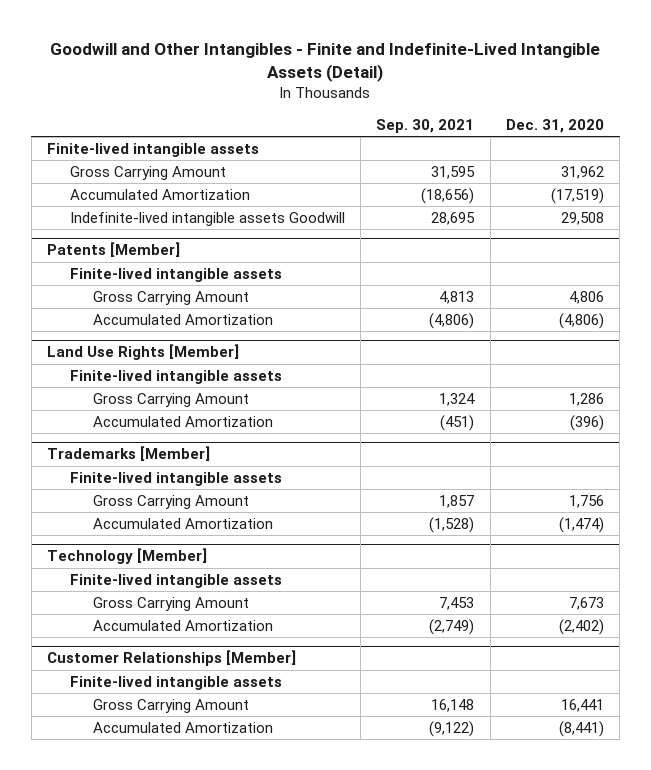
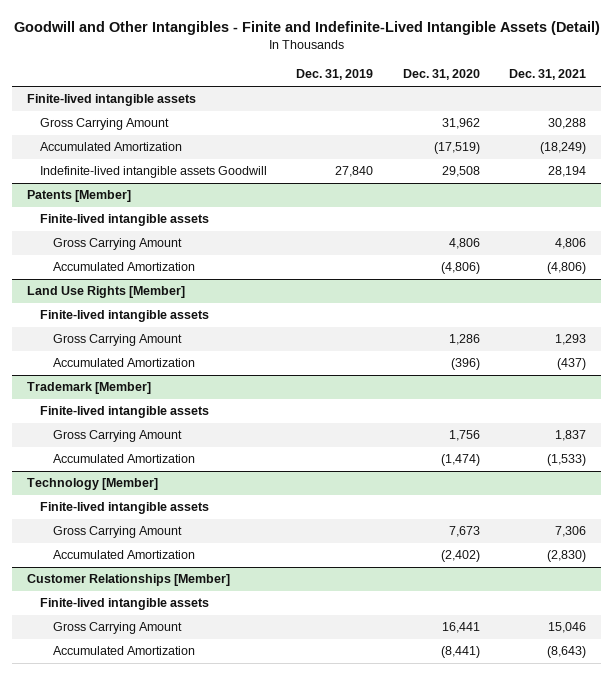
- | Sep. 30, 2021 | Dec. 31, 2020
+ | Dec. 31, 2019 | Dec. 31, 2020 | Dec. 31, 2021
- Trademarks [Member]
+ Trademark [Member]

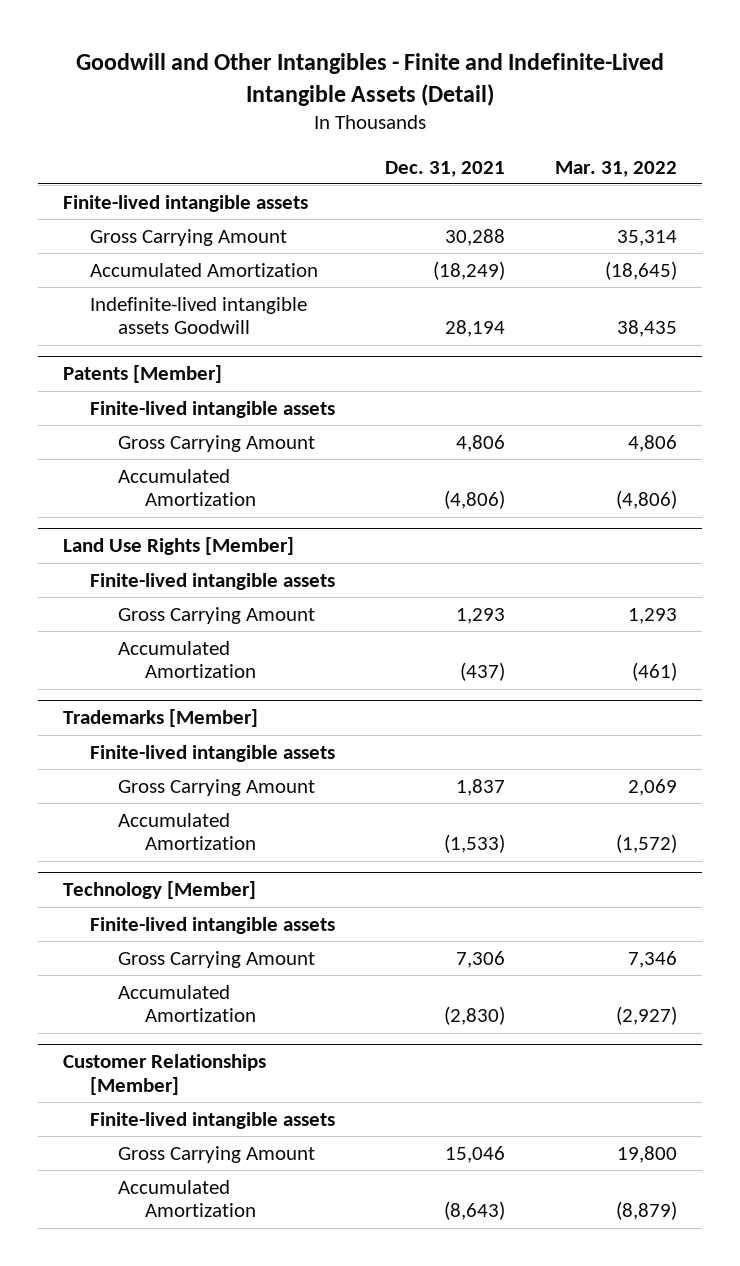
- | Dec. 31, 2019 | Dec. 31, 2020 | Dec. 31, 2021
+ | Dec. 31, 2021 | Mar. 31, 2022
- Trademark [Member]
+ Trademarks [Member]

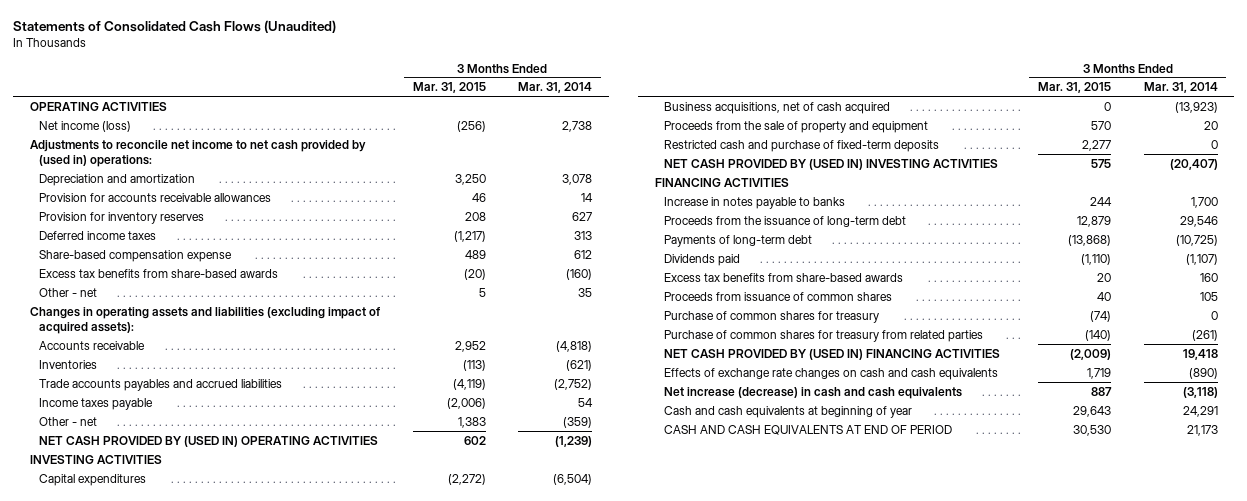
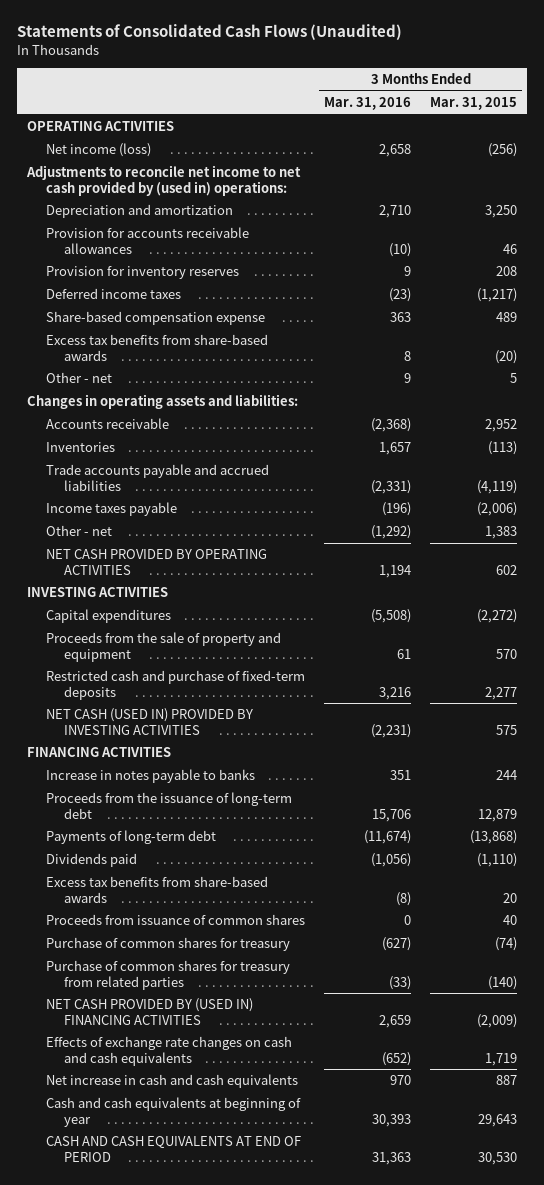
- | 3 Months Ended Mar. 31, 2015 | 3 Months Ended Mar. 31, 2014
+ | 3 Months Ended Mar. 31, 2016 | 3 Months Ended Mar. 31, 2015
- Changes in operating assets and liabilities (excluding impact of acquired assets):
+ Changes in operating assets and liabilities:
- Trade accounts payables and accrued liabilities | (4,119) | (2,752)
+ Trade accounts payable and accrued liabilities | (2,331) | (4,119)
- NET CASH PROVIDED BY (USED IN) OPERATING ACTIVITIES | 602 | (1,239)
+ NET CASH PROVIDED BY OPERATING ACTIVITIES | 1,194 | 602
- Business acquisitions, net of cash acquired | 0 | (13,923)
- NET CASH PROVIDED BY (USED IN) INVESTING ACTIVITIES | 575 | (20,407)
+ NET CASH (USED IN) PROVIDED BY INVESTING ACTIVITIES | (2,231) | 575
- Net increase (decrease) in cash and cash equivalents | 887 | (3,118)
+ Net increase in cash and cash equivalents | 970 | 887

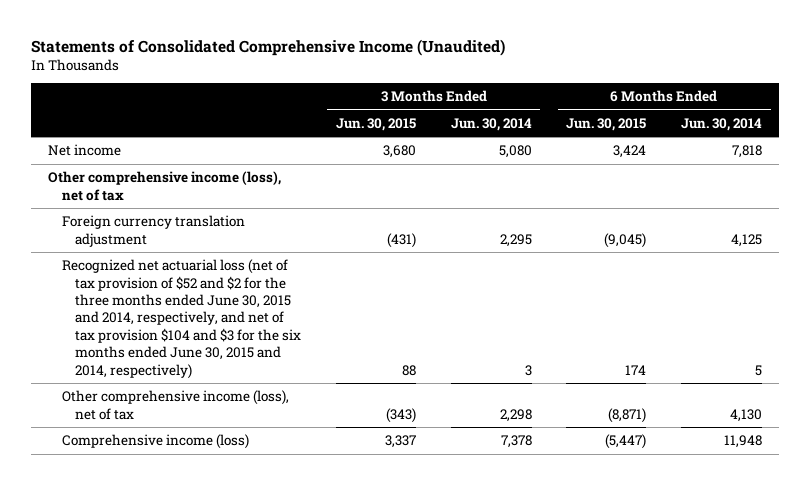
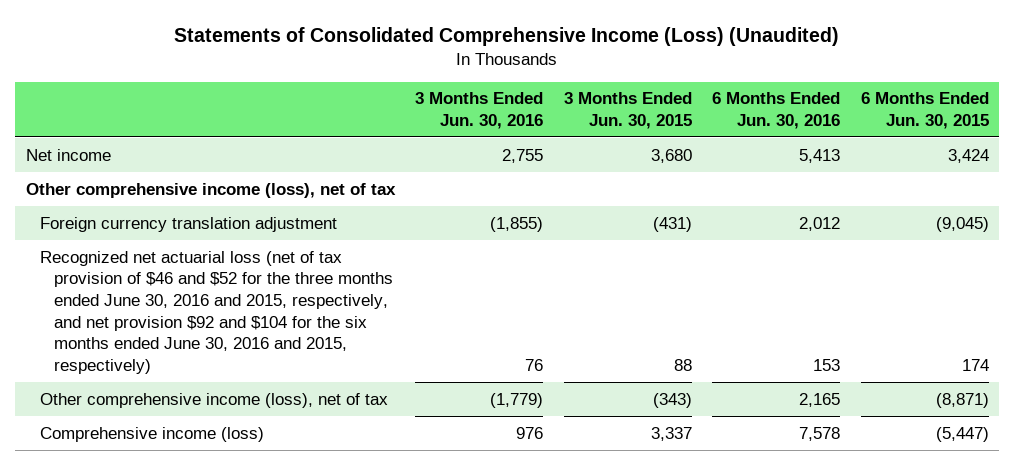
- Statements of Consolidated Comprehensive Income (Unaudited)
+ Statements of Consolidated Comprehensive Income (Loss) (Unaudited)
- | 3 Months Ended Jun. 30, 2015 | 3 Months Ended Jun. 30, 2014 | 6 Months Ended Jun. 30, 2015 | 6 Months Ended Jun. 30, 2014
+ | 3 Months Ended Jun. 30, 2016 | 3 Months Ended Jun. 30, 2015 | 6 Months Ended Jun. 30, 2016 | 6 Months Ended Jun. 30, 2015
- Recognized net actuarial loss (net of tax provision of $52 and $2 for the three months ended June 30, 2015 and 2014, respectively, and net of tax provision $104 and $3 for the six months ended June 30, 2015 and 2014, respectively) | 88 | 3 | 174 | 5
+ Recognized net actuarial loss (net of tax provision of $46 and $52 for the three months ended June 30, 2016 and 2015, respectively, and net provision $92 and $104 for the six months ended June 30, 2016 and 2015, respectively) | 76 | 88 | 153 | 174

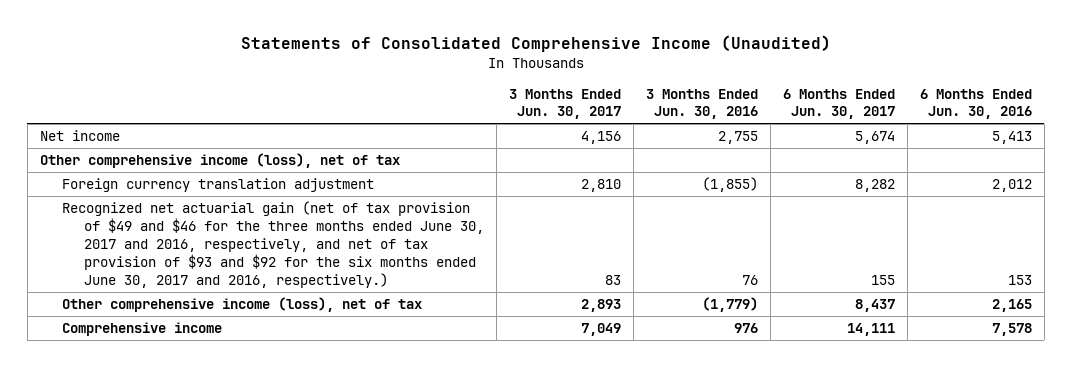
- Statements of Consolidated Comprehensive Income (Loss) (Unaudited)
+ Statements of Consolidated Comprehensive Income (Unaudited)
- | 3 Months Ended Jun. 30, 2016 | 3 Months Ended Jun. 30, 2015 | 6 Months Ended Jun. 30, 2016 | 6 Months Ended Jun. 30, 2015
+ | 3 Months Ended Jun. 30, 2017 | 3 Months Ended Jun. 30, 2016 | 6 Months Ended Jun. 30, 2017 | 6 Months Ended Jun. 30, 2016
- Recognized net actuarial loss (net of tax provision of $46 and $52 for the three months ended June 30, 2016 and 2015, respectively, and net provision $92 and $104 for the six months ended June 30, 2016 and 2015, respectively) | 76 | 88 | 153 | 174
+ Recognized net actuarial gain (net of tax provision of $49 and $46 for the three months ended June 30, 2017 and 2016, respectively, and net of tax provision of $93 and $92 for the six months ended June 30, 2017 and 2016, respectively.) | 83 | 76 | 155 | 153
- Comprehensive income (loss) | 976 | 3,337 | 7,578 | (5,447)
+ Comprehensive income | 7,049 | 976 | 14,111 | 7,578

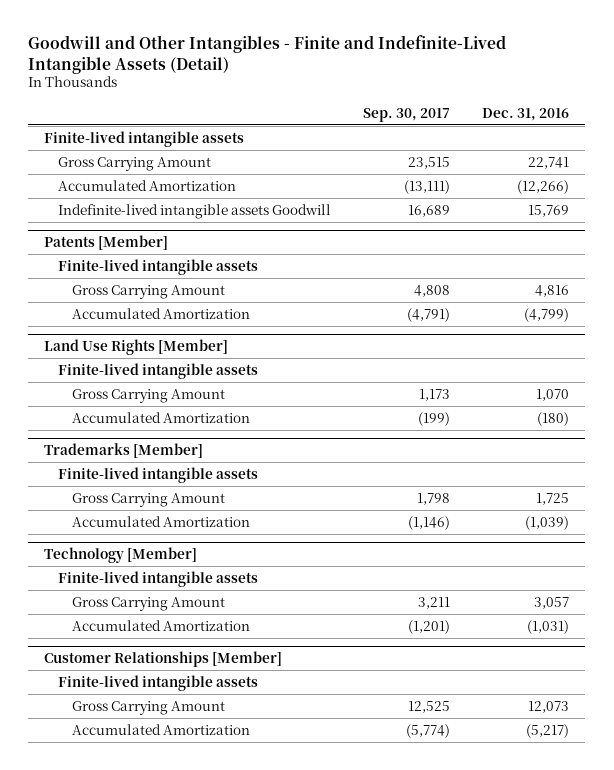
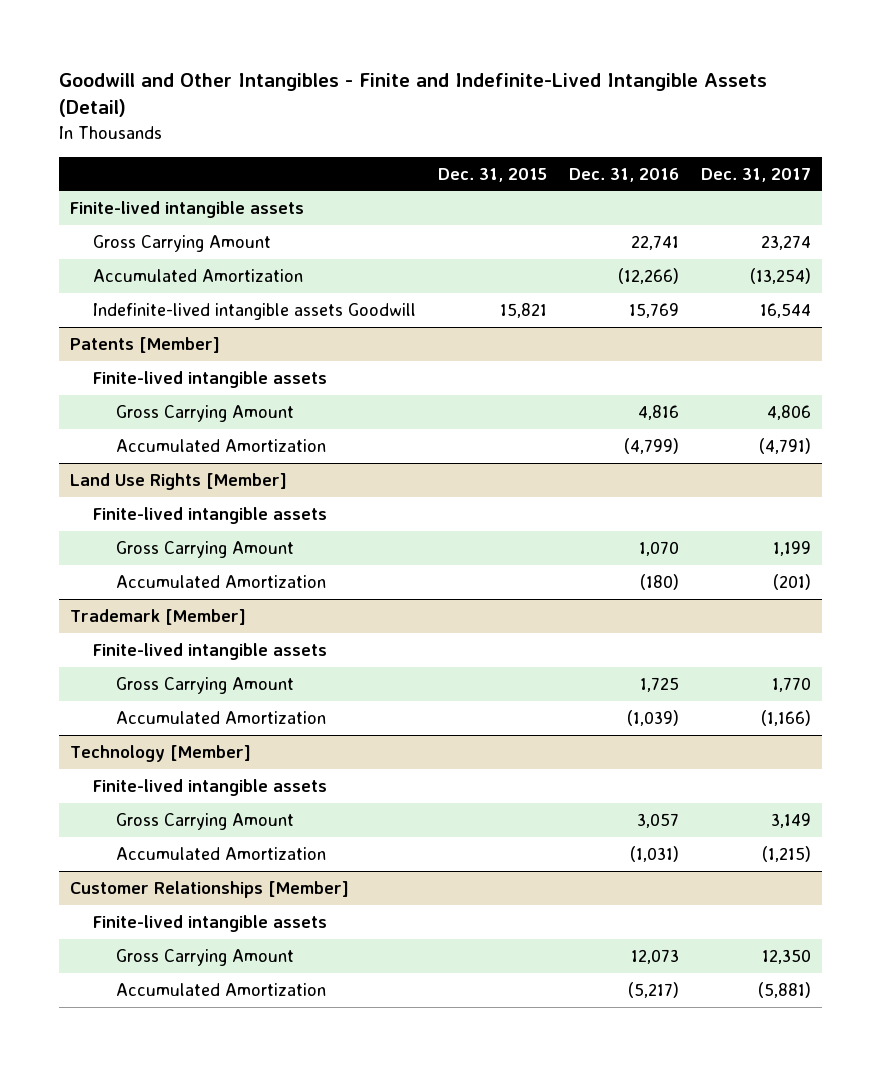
- | Sep. 30, 2017 | Dec. 31, 2016
+ | Dec. 31, 2015 | Dec. 31, 2016 | Dec. 31, 2017
- Trademarks [Member]
+ Trademark [Member]

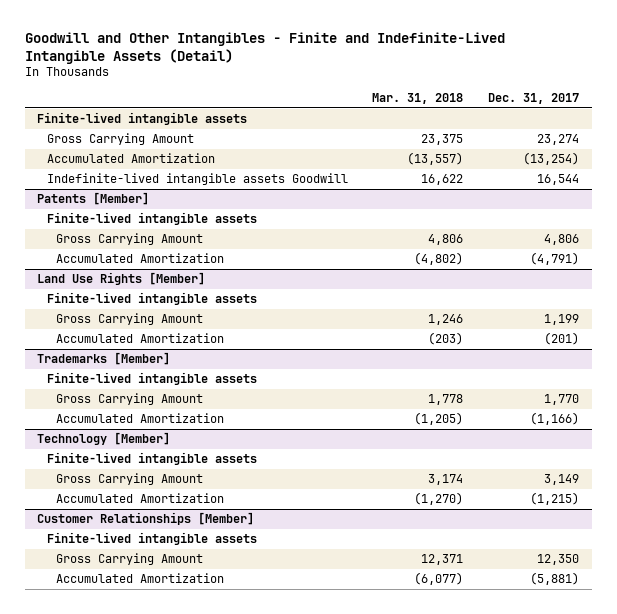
- | Dec. 31, 2015 | Dec. 31, 2016 | Dec. 31, 2017
+ | Mar. 31, 2018 | Dec. 31, 2017
- Trademark [Member]
+ Trademarks [Member]

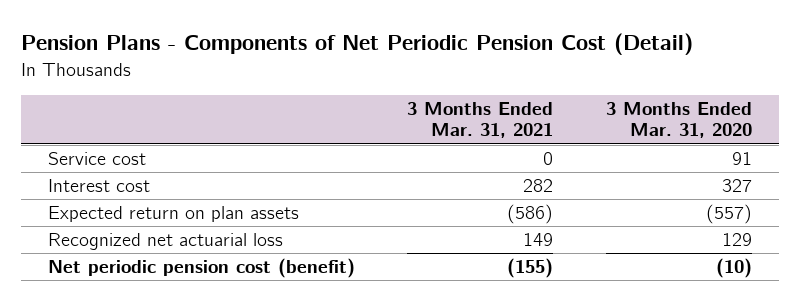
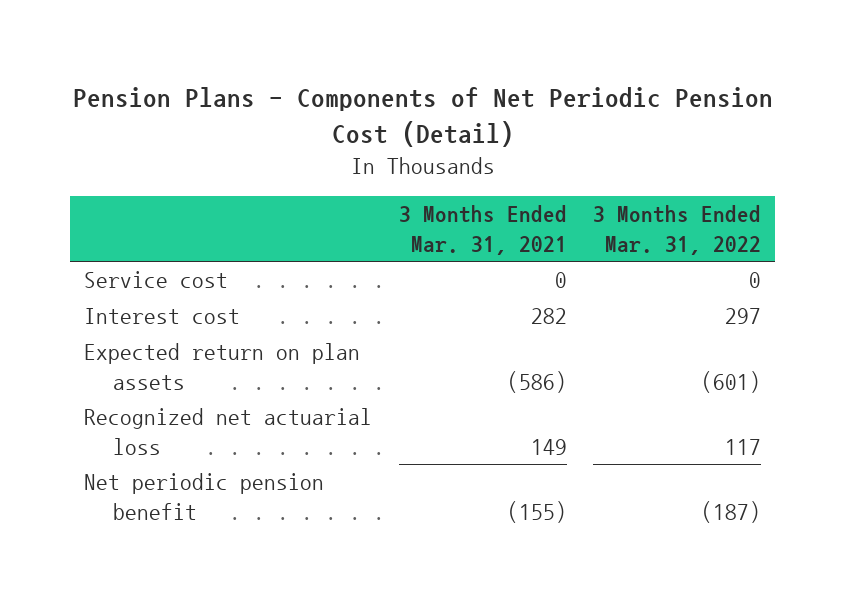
- | 3 Months Ended Mar. 31, 2021 | 3 Months Ended Mar. 31, 2020
+ | 3 Months Ended Mar. 31, 2021 | 3 Months Ended Mar. 31, 2022
- Net periodic pension cost (benefit) | (155) | (10)
+ Net periodic pension benefit | (155) | (187)

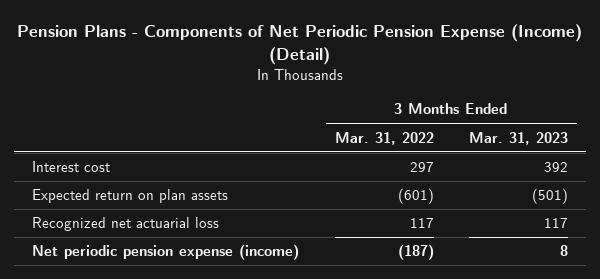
- Pension Plans - Components of Net Periodic Pension Cost (Detail)
+ Pension Plans - Components of Net Periodic Pension Expense (Income) (Detail)
- | 3 Months Ended Mar. 31, 2021 | 3 Months Ended Mar. 31, 2022
+ | 3 Months Ended Mar. 31, 2022 | 3 Months Ended Mar. 31, 2023
- Service cost | 0 | 0
- Net periodic pension benefit | (155) | (187)
+ Net periodic pension expense (income) | (187) | 8

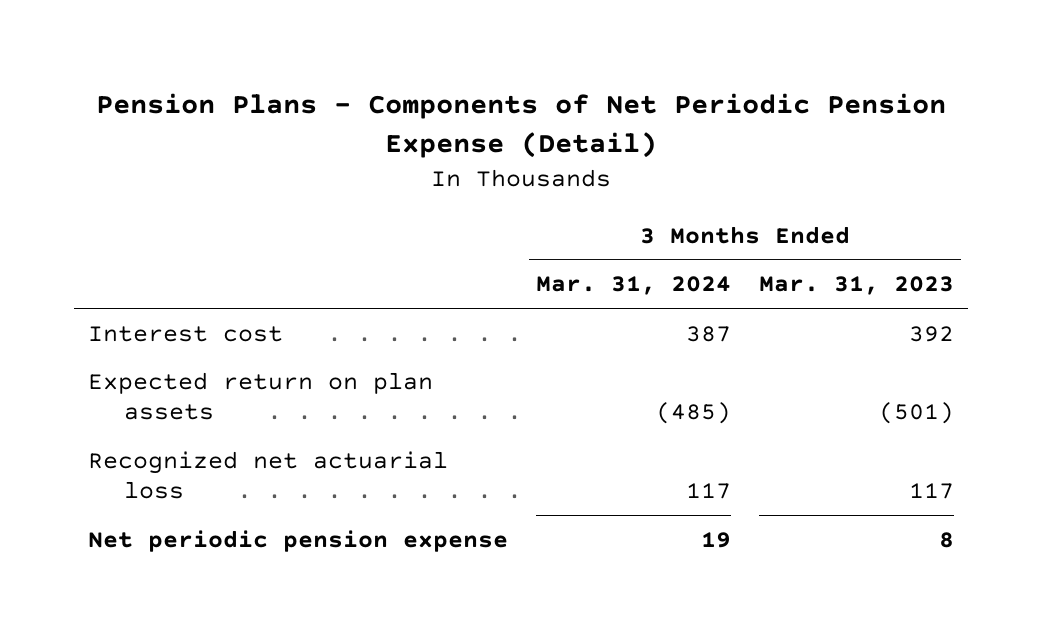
- Pension Plans - Components of Net Periodic Pension Expense (Income) (Detail)
+ Pension Plans - Components of Net Periodic Pension Expense (Detail)
- | 3 Months Ended Mar. 31, 2022 | 3 Months Ended Mar. 31, 2023
+ | 3 Months Ended Mar. 31, 2024 | 3 Months Ended Mar. 31, 2023
- Net periodic pension expense (income) | (187) | 8
+ Net periodic pension expense | 19 | 8

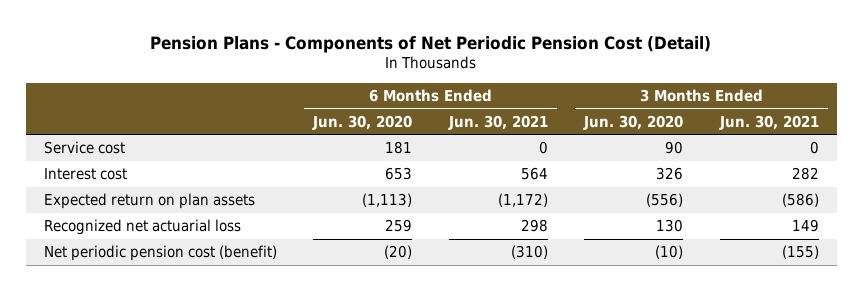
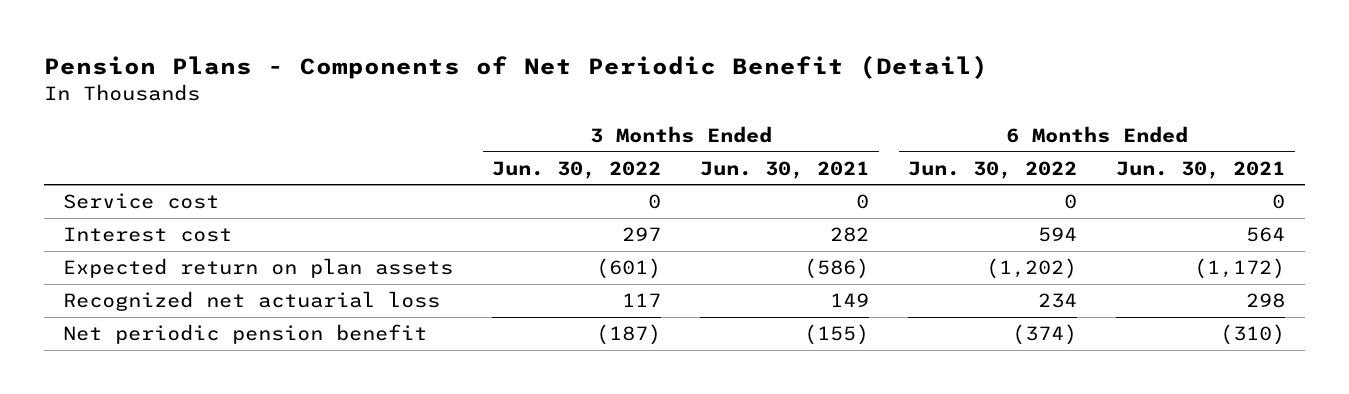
- Pension Plans - Components of Net Periodic Pension Cost (Detail)
+ Pension Plans - Components of Net Periodic Benefit (Detail)
- | 6 Months Ended Jun. 30, 2020 | 6 Months Ended Jun. 30, 2021 | 3 Months Ended Jun. 30, 2020 | 3 Months Ended Jun. 30, 2021
+ | 3 Months Ended Jun. 30, 2022 | 3 Months Ended Jun. 30, 2021 | 6 Months Ended Jun. 30, 2022 | 6 Months Ended Jun. 30, 2021
- Net periodic pension cost (benefit) | (20) | (310) | (10) | (155)
+ Net periodic pension benefit | (187) | (155) | (374) | (310)

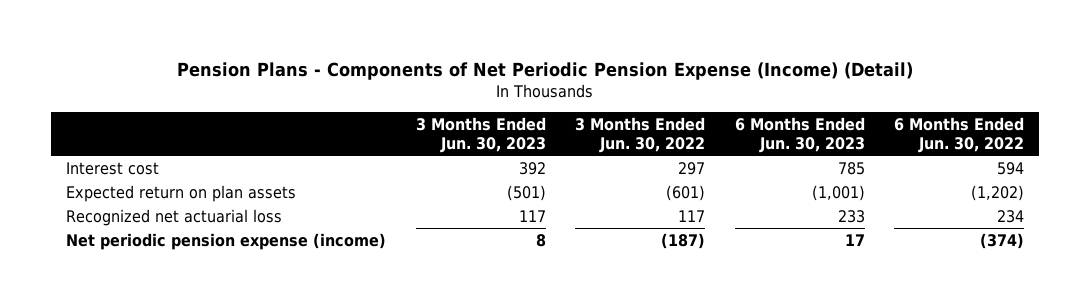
- Pension Plans - Components of Net Periodic Benefit (Detail)
+ Pension Plans - Components of Net Periodic Pension Expense (Income) (Detail)
- | 3 Months Ended Jun. 30, 2022 | 3 Months Ended Jun. 30, 2021 | 6 Months Ended Jun. 30, 2022 | 6 Months Ended Jun. 30, 2021
+ | 3 Months Ended Jun. 30, 2023 | 3 Months Ended Jun. 30, 2022 | 6 Months Ended Jun. 30, 2023 | 6 Months Ended Jun. 30, 2022
- Service cost | 0 | 0 | 0 | 0
- Net periodic pension benefit | (187) | (155) | (374) | (310)
+ Net periodic pension expense (income) | 8 | (187) | 17 | (374)

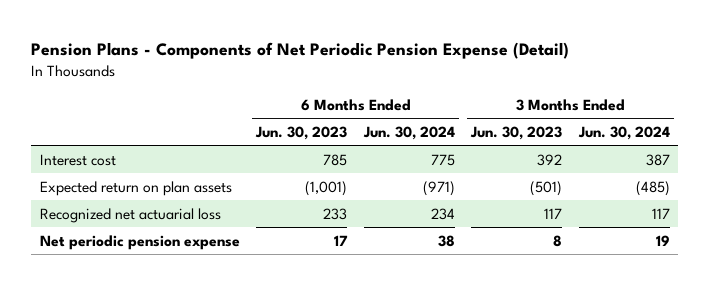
- Pension Plans - Components of Net Periodic Pension Expense (Income) (Detail)
+ Pension Plans - Components of Net Periodic Pension Expense (Detail)
- | 3 Months Ended Jun. 30, 2023 | 3 Months Ended Jun. 30, 2022 | 6 Months Ended Jun. 30, 2023 | 6 Months Ended Jun. 30, 2022
+ | 6 Months Ended Jun. 30, 2023 | 6 Months Ended Jun. 30, 2024 | 3 Months Ended Jun. 30, 2023 | 3 Months Ended Jun. 30, 2024
- Net periodic pension expense (income) | 8 | (187) | 17 | (374)
+ Net periodic pension expense | 17 | 38 | 8 | 19

